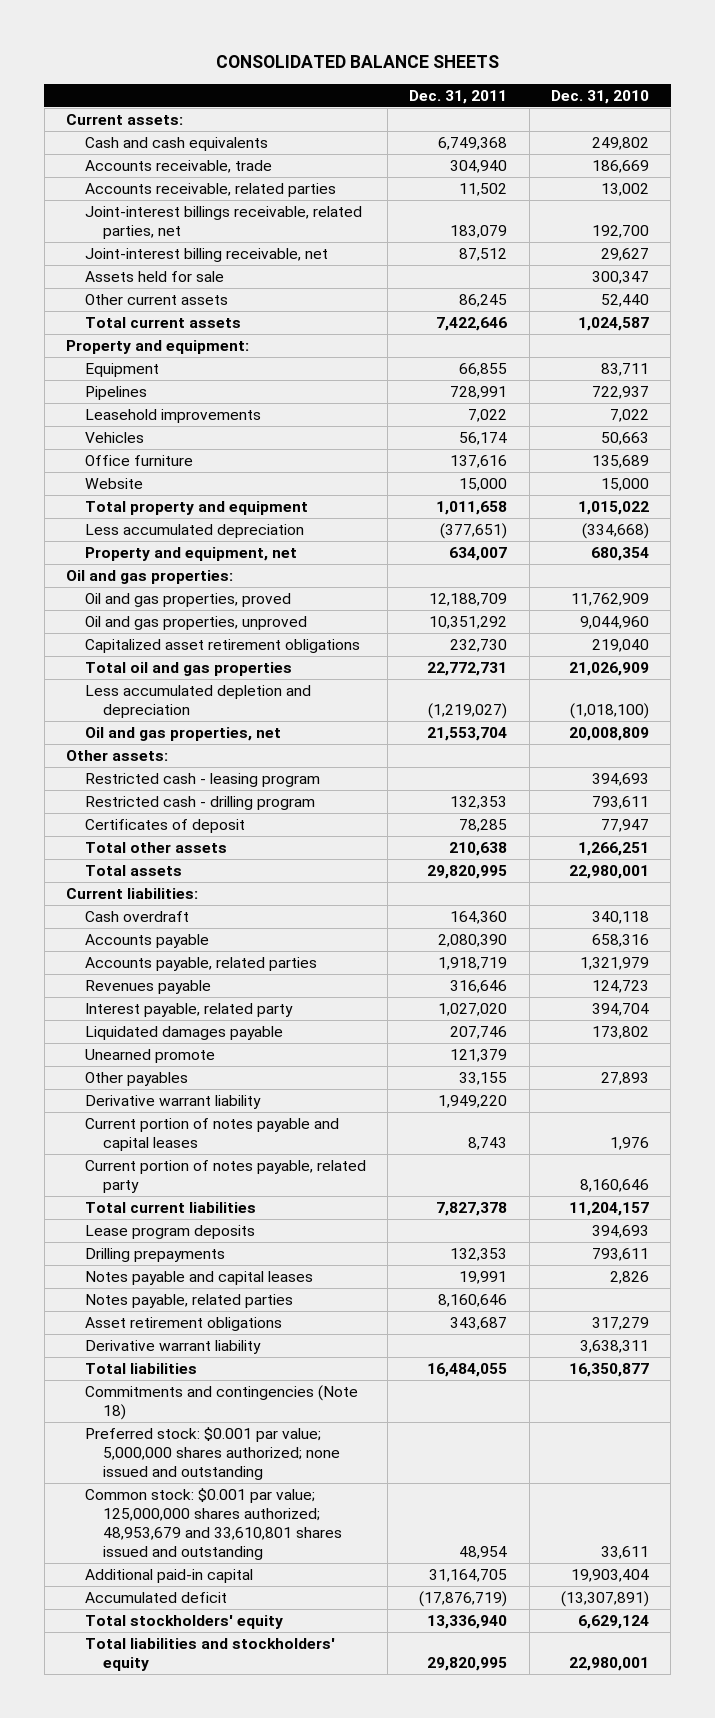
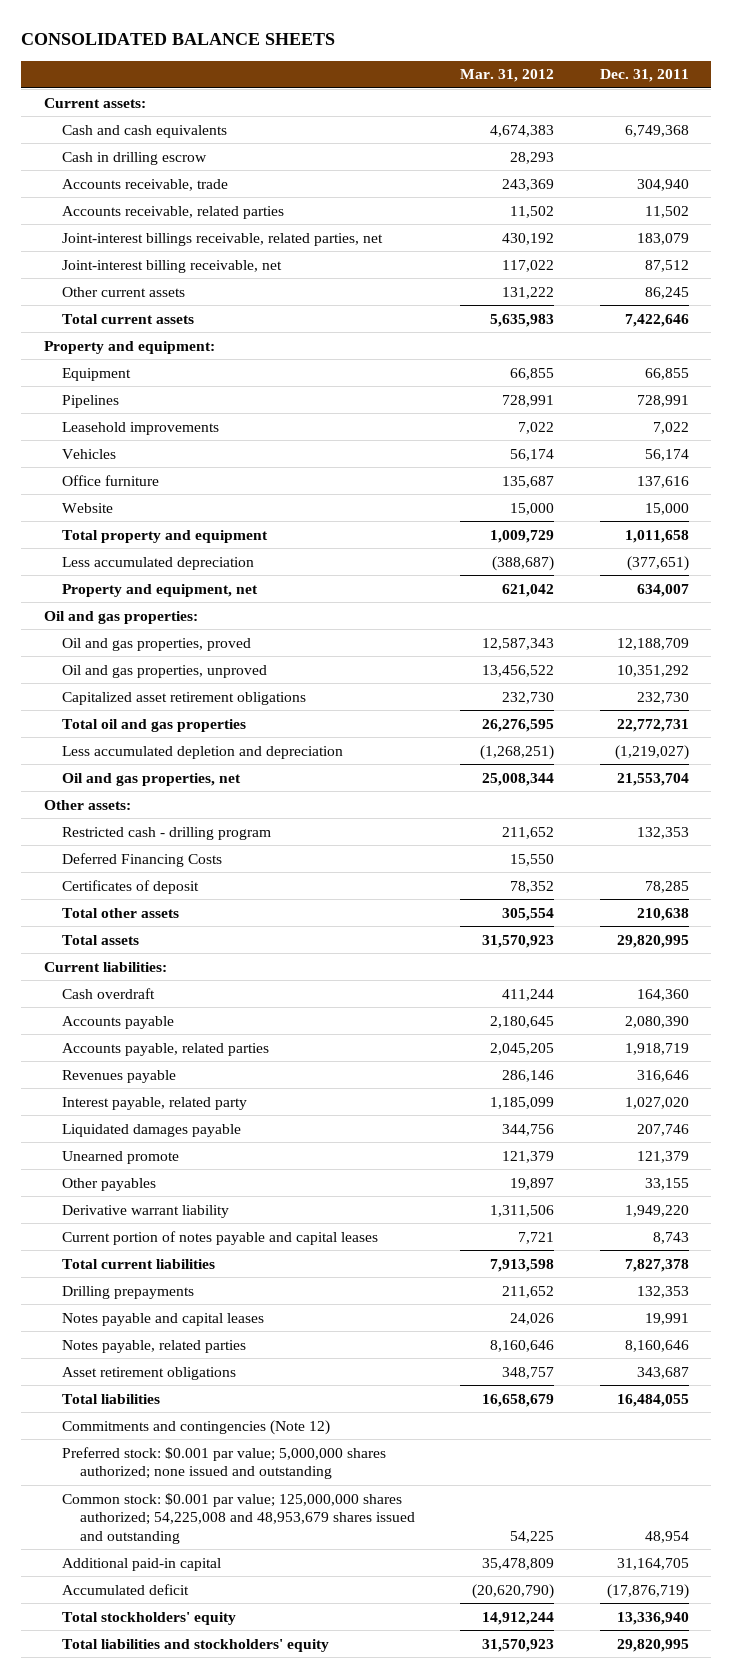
- | Dec. 31, 2011 | Dec. 31, 2010
+ | Mar. 31, 2012 | Dec. 31, 2011
+ Cash in drilling escrow | 28,293 |
- Assets held for sale | | 300,347
- Restricted cash - leasing program | | 394,693
+ Deferred Financing Costs | 15,550 |
- Current portion of notes payable, related party | | 8,160,646
- Lease program deposits | | 394,693
- Derivative warrant liability | | 3,638,311
- Commitments and contingencies (Note 18)
+ Commitments and contingencies (Note 12)
- Common stock: $0.001 par value; 125,000,000 shares authorized; 48,953,679 and 33,610,801 shares issued and outstanding | 48,954 | 33,611
+ Common stock: $0.001 par value; 125,000,000 shares authorized; 54,225,008 and 48,953,679 shares issued and outstanding | 54,225 | 48,954

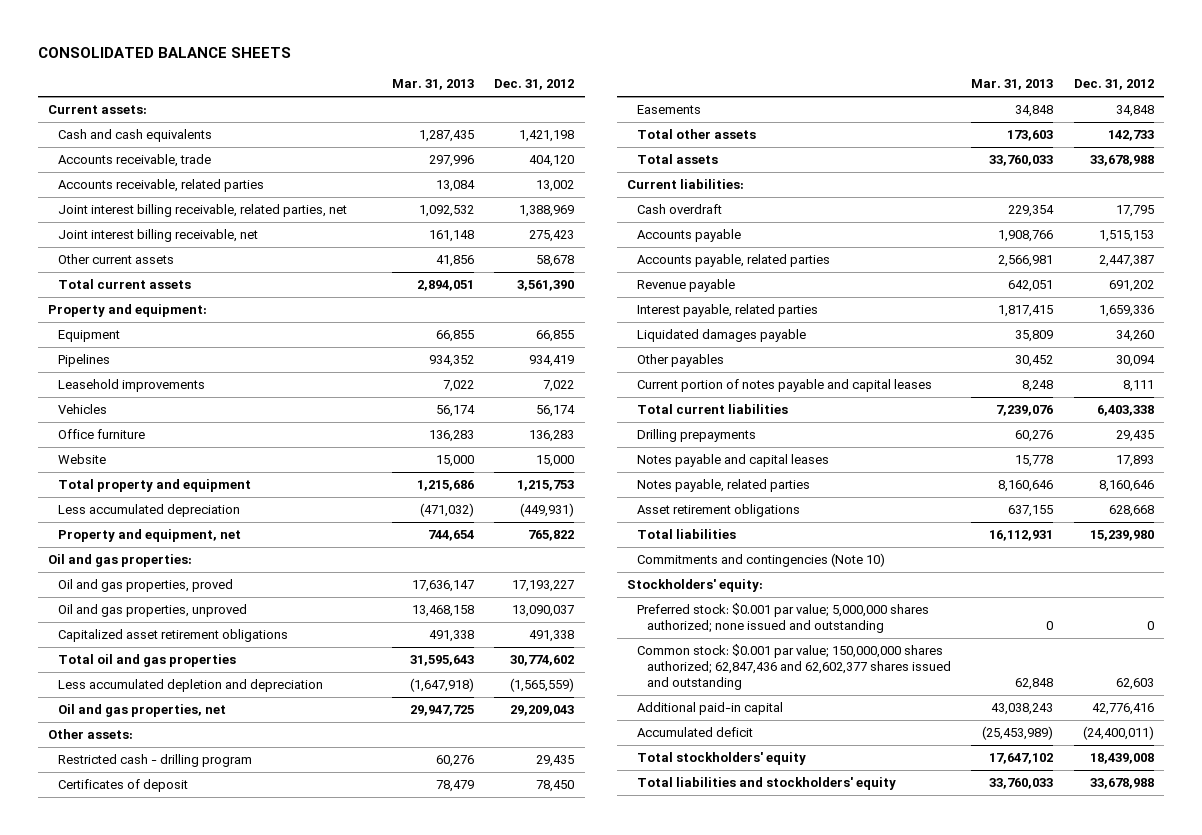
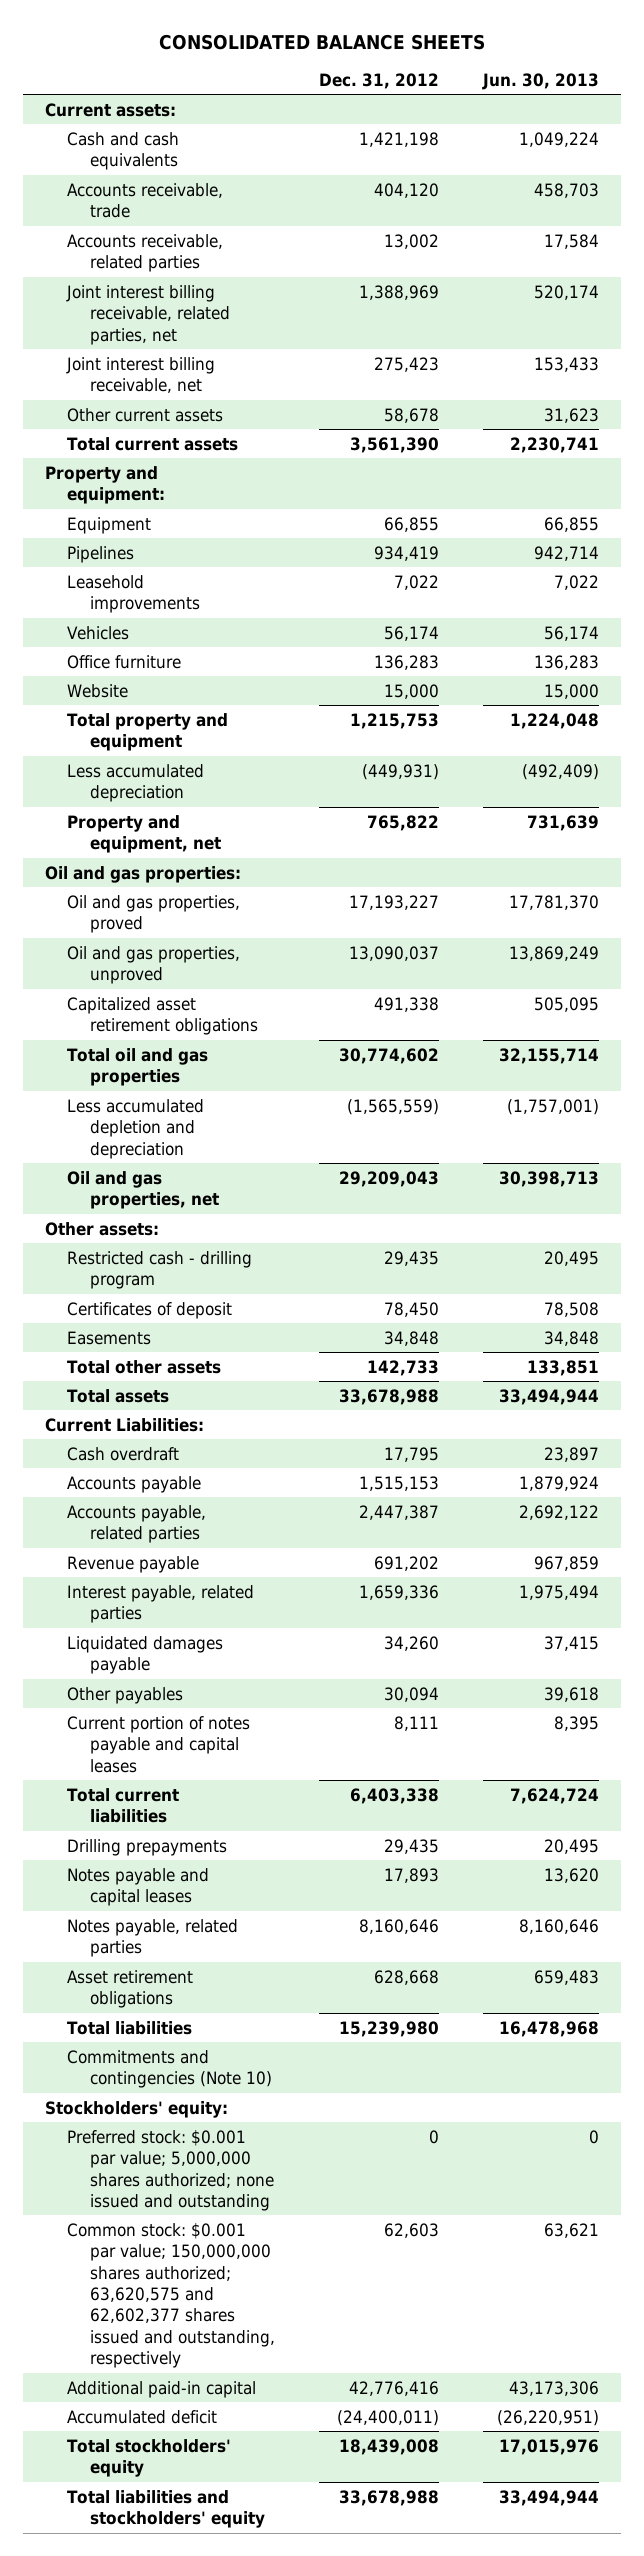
- | Mar. 31, 2013 | Dec. 31, 2012
+ | Dec. 31, 2012 | Jun. 30, 2013
- Current liabilities:
+ Current Liabilities:
- Common stock: $0.001 par value; 150,000,000 shares authorized; 62,847,436 and 62,602,377 shares issued and outstanding | 62,848 | 62,603
+ Common stock: $0.001 par value; 150,000,000 shares authorized; 63,620,575 and 62,602,377 shares issued and outstanding, respectively | 62,603 | 63,621

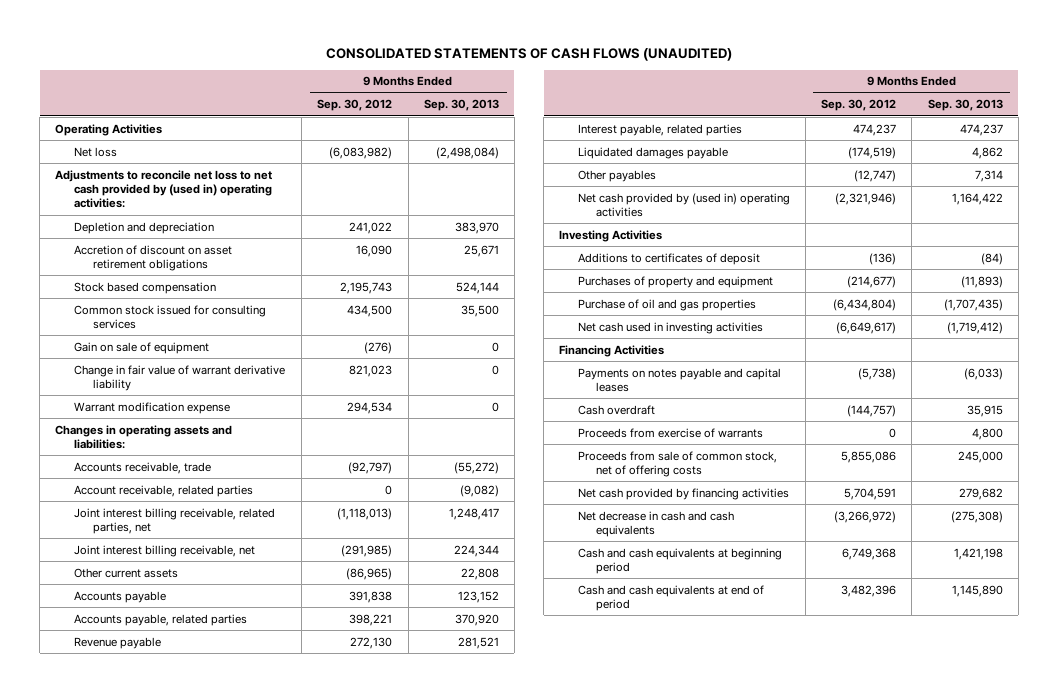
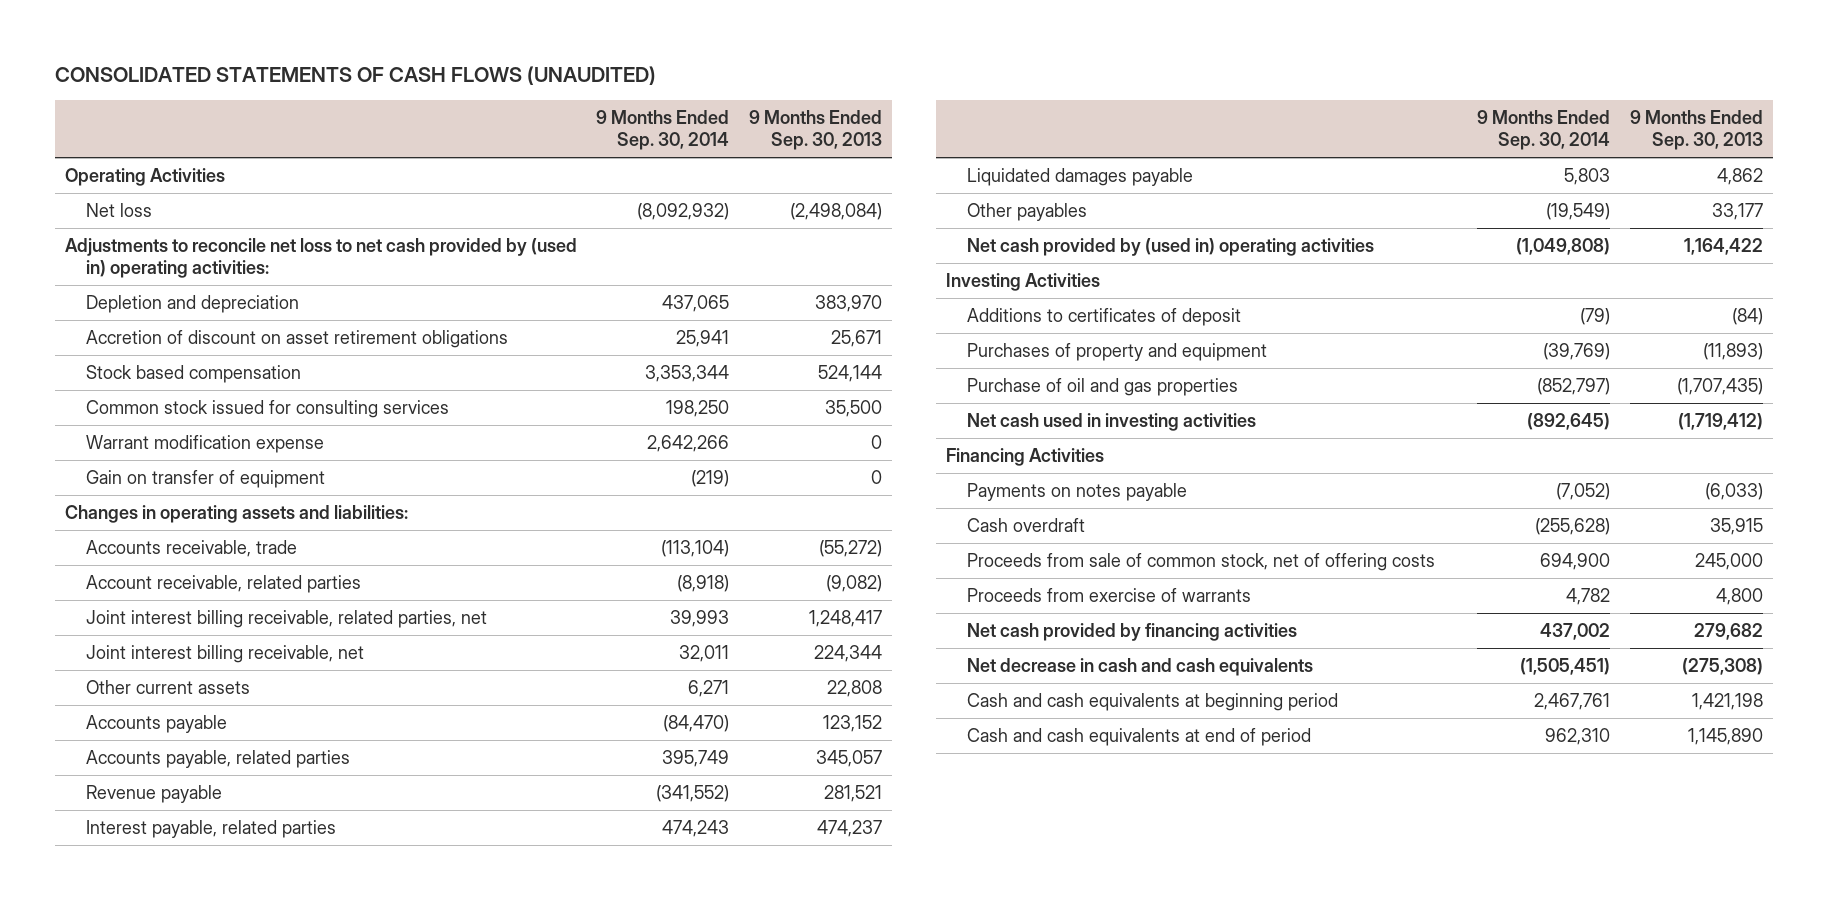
- | 9 Months Ended Sep. 30, 2012 | 9 Months Ended Sep. 30, 2013
+ | 9 Months Ended Sep. 30, 2014 | 9 Months Ended Sep. 30, 2013
- Gain on sale of equipment | (276) | 0
- Change in fair value of warrant derivative liability | 821,023 | 0
+ Gain on transfer of equipment | (219) | 0
- Accounts payable, related parties | 398,221 | 370,920
+ Accounts payable, related parties | 395,749 | 345,057
- Other payables | (12,747) | 7,314
+ Other payables | (19,549) | 33,177
- Payments on notes payable and capital leases | (5,738) | (6,033)
+ Payments on notes payable | (7,052) | (6,033)
moved down: Proceeds from exercise of warrants | 4,782 | 4,800

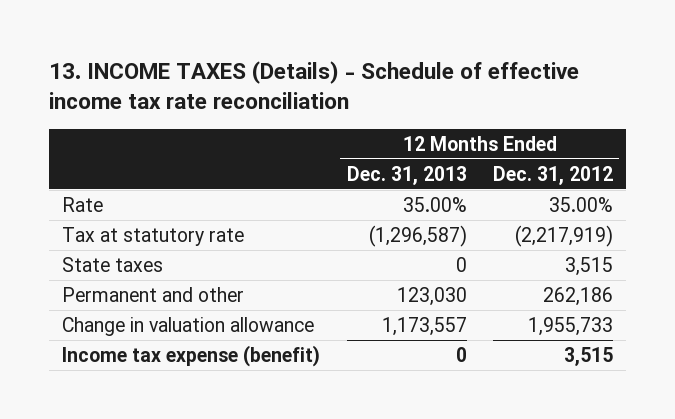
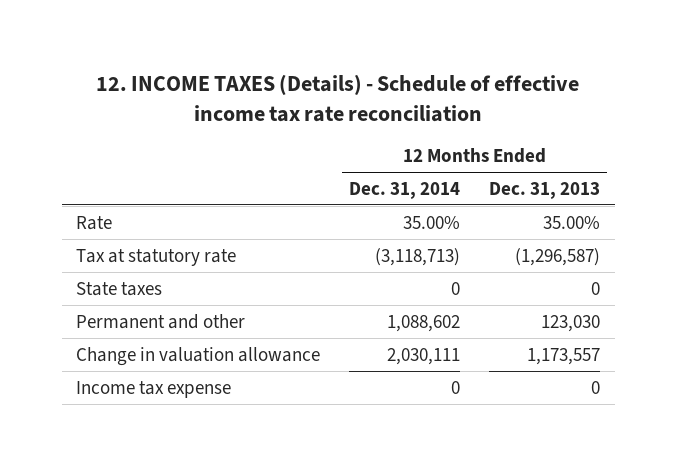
- 13. INCOME TAXES (Details) - Schedule of effective income tax rate reconciliation
+ 12. INCOME TAXES (Details) - Schedule of effective income tax rate reconciliation
- | 12 Months Ended Dec. 31, 2013 | 12 Months Ended Dec. 31, 2012
+ | 12 Months Ended Dec. 31, 2014 | 12 Months Ended Dec. 31, 2013
- Income tax expense (benefit) | 0 | 3,515
+ Income tax expense | 0 | 0

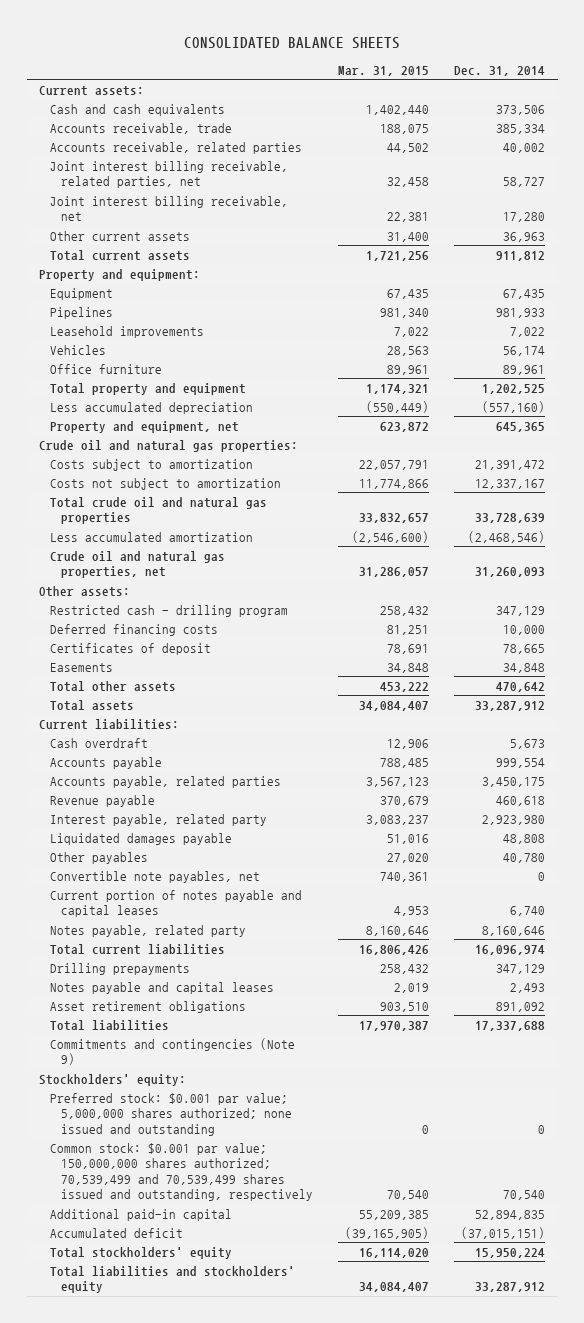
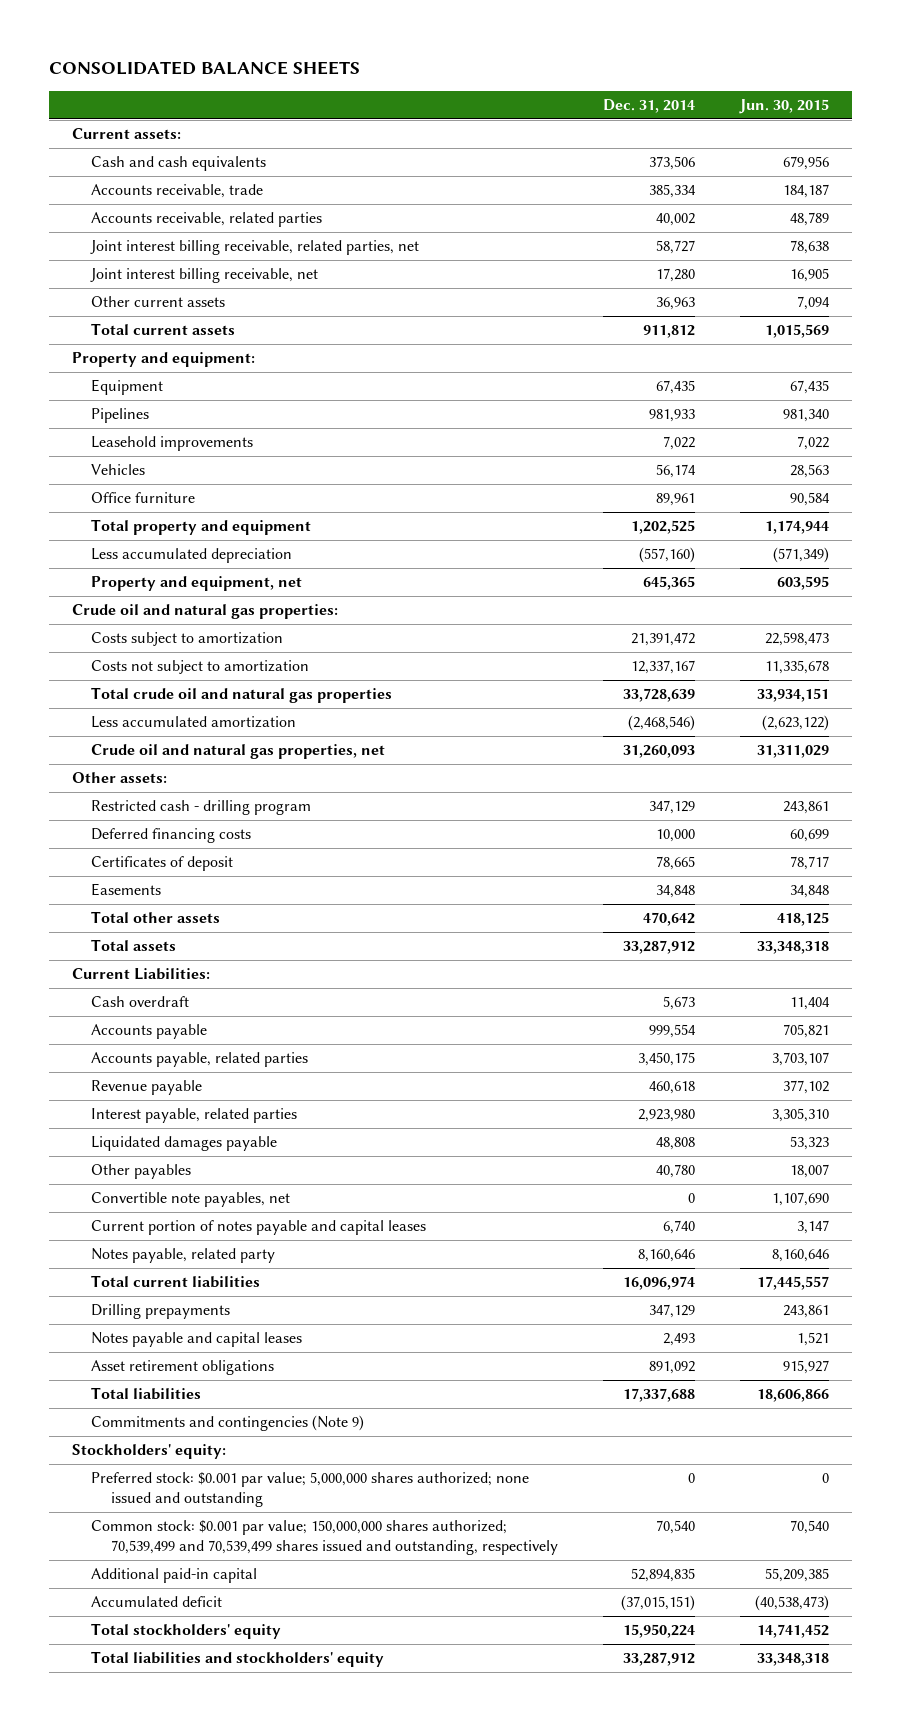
- | Mar. 31, 2015 | Dec. 31, 2014
+ | Dec. 31, 2014 | Jun. 30, 2015
- Current liabilities:
+ Current Liabilities:
- Interest payable, related party | 3,083,237 | 2,923,980
+ Interest payable, related parties | 2,923,980 | 3,305,310

